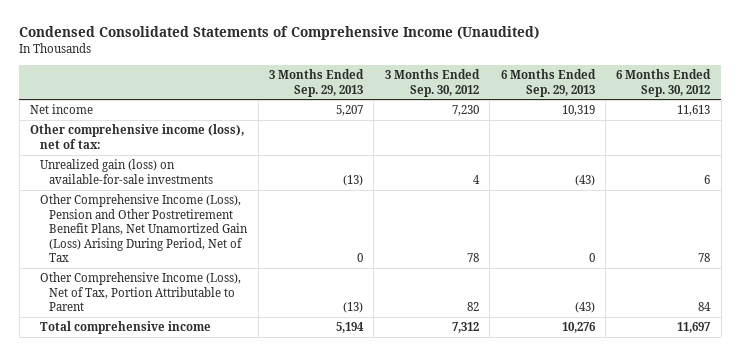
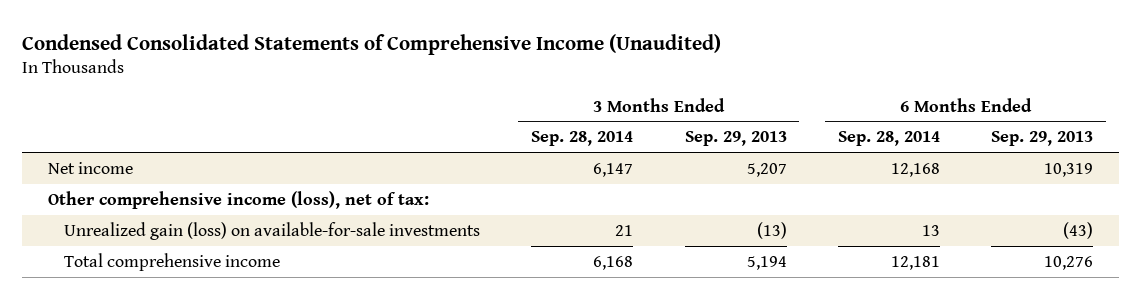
- | 3 Months Ended Sep. 29, 2013 | 3 Months Ended Sep. 30, 2012 | 6 Months Ended Sep. 29, 2013 | 6 Months Ended Sep. 30, 2012
+ | 3 Months Ended Sep. 28, 2014 | 3 Months Ended Sep. 29, 2013 | 6 Months Ended Sep. 28, 2014 | 6 Months Ended Sep. 29, 2013
- Other Comprehensive Income (Loss), Pension and Other Postretirement Benefit Plans, Net Unamortized Gain (Loss) Arising During Period, Net of Tax | 0 | 78 | 0 | 78
- Other Comprehensive Income (Loss), Net of Tax, Portion Attributable to Parent | (13) | 82 | (43) | 84

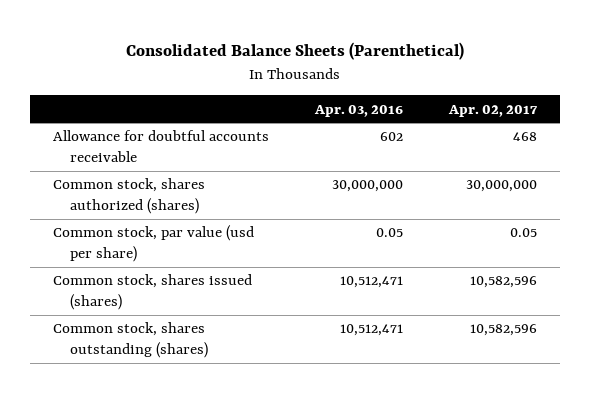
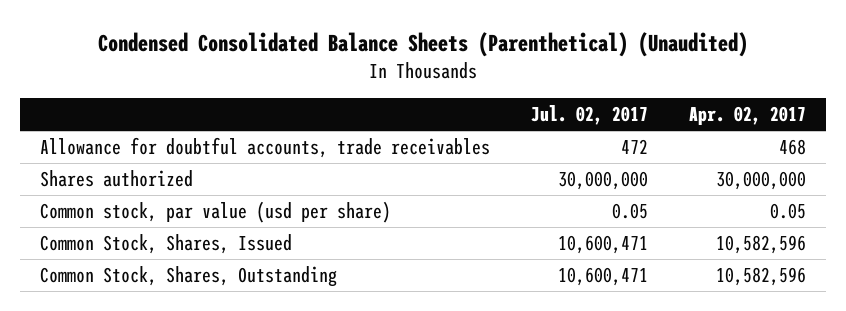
- Consolidated Balance Sheets (Parenthetical)
+ Condensed Consolidated Balance Sheets (Parenthetical) (Unaudited)
- | Apr. 03, 2016 | Apr. 02, 2017
+ | Jul. 02, 2017 | Apr. 02, 2017
- Allowance for doubtful accounts receivable | 602 | 468
- Common stock, shares authorized (shares) | 30,000,000 | 30,000,000
+ Allowance for doubtful accounts, trade receivables | 472 | 468
+ Shares authorized | 30,000,000 | 30,000,000
- Common stock, shares issued (shares) | 10,512,471 | 10,582,596
- Common stock, shares outstanding (shares) | 10,512,471 | 10,582,596
+ Common Stock, Shares, Issued | 10,600,471 | 10,582,596
+ Common Stock, Shares, Outstanding | 10,600,471 | 10,582,596

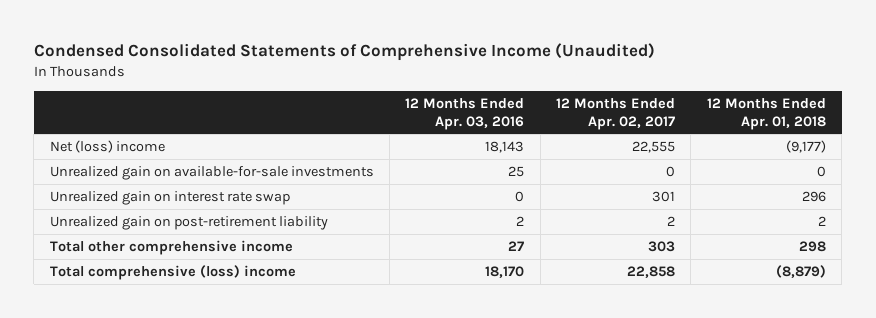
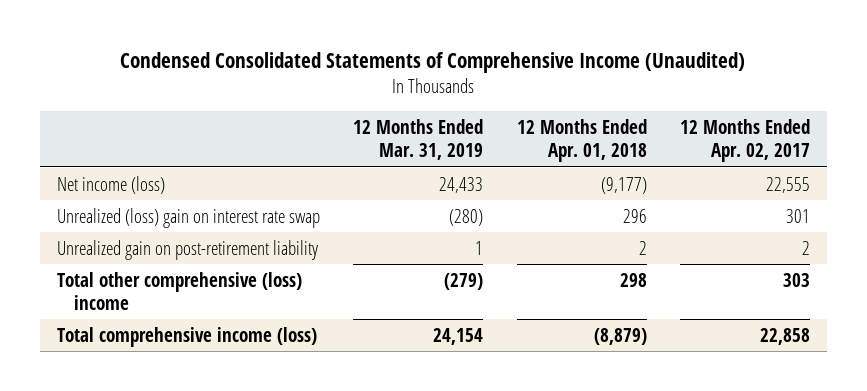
- | 12 Months Ended Apr. 03, 2016 | 12 Months Ended Apr. 02, 2017 | 12 Months Ended Apr. 01, 2018
+ | 12 Months Ended Mar. 31, 2019 | 12 Months Ended Apr. 01, 2018 | 12 Months Ended Apr. 02, 2017
- Net (loss) income | 18,143 | 22,555 | (9,177)
- Unrealized gain on available-for-sale investments | 25 | 0 | 0
- Unrealized gain on interest rate swap | 0 | 301 | 296
+ Net income (loss) | 24,433 | (9,177) | 22,555
+ Unrealized (loss) gain on interest rate swap | (280) | 296 | 301
- Total other comprehensive income | 27 | 303 | 298
- Total comprehensive (loss) income | 18,170 | 22,858 | (8,879)
+ Total other comprehensive (loss) income | (279) | 298 | 303
+ Total comprehensive income (loss) | 24,154 | (8,879) | 22,858

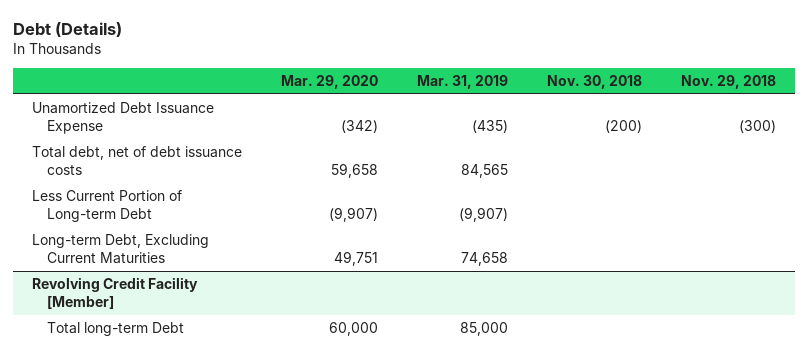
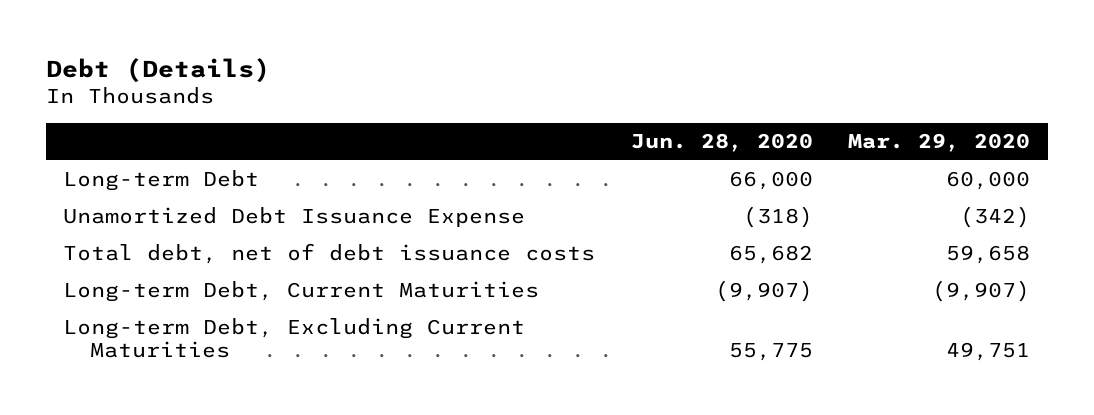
- | Mar. 29, 2020 | Mar. 31, 2019 | Nov. 30, 2018 | Nov. 29, 2018
+ | Jun. 28, 2020 | Mar. 29, 2020
+ Long-term Debt | 66,000 | 60,000
- Less Current Portion of Long-term Debt | (9,907) | (9,907) | |
+ Long-term Debt, Current Maturities | (9,907) | (9,907)
- Revolving Credit Facility [Member]
- Total long-term Debt | 60,000 | 85,000 | |

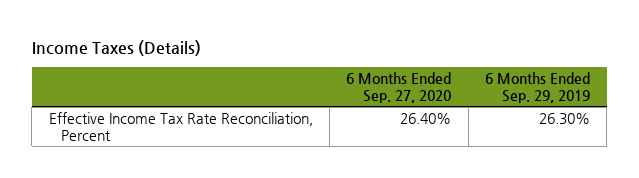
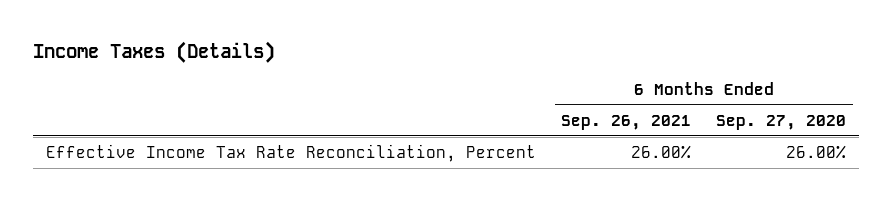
- | 6 Months Ended Sep. 27, 2020 | 6 Months Ended Sep. 29, 2019
+ | 6 Months Ended Sep. 26, 2021 | 6 Months Ended Sep. 27, 2020
- Effective Income Tax Rate Reconciliation, Percent | 26.40% | 26.30%
+ Effective Income Tax Rate Reconciliation, Percent | 26.00% | 26.00%

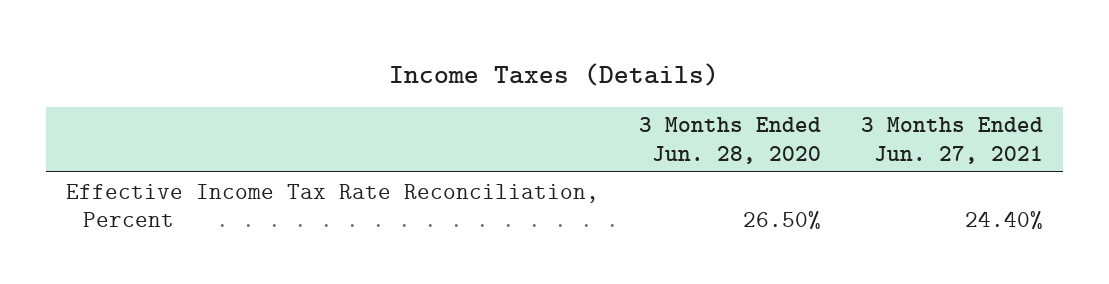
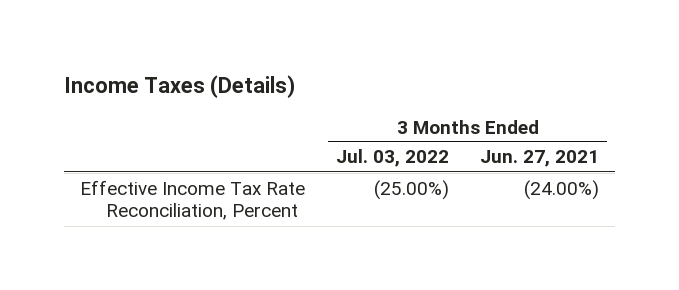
- | 3 Months Ended Jun. 28, 2020 | 3 Months Ended Jun. 27, 2021
+ | 3 Months Ended Jul. 03, 2022 | 3 Months Ended Jun. 27, 2021
- Effective Income Tax Rate Reconciliation, Percent | 26.50% | 24.40%
+ Effective Income Tax Rate Reconciliation, Percent | (25.00%) | (24.00%)

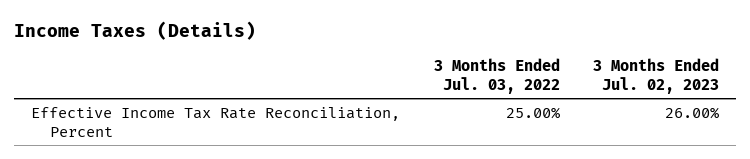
- | 3 Months Ended Jul. 03, 2022 | 3 Months Ended Jun. 27, 2021
+ | 3 Months Ended Jul. 03, 2022 | 3 Months Ended Jul. 02, 2023
- Effective Income Tax Rate Reconciliation, Percent | (25.00%) | (24.00%)
+ Effective Income Tax Rate Reconciliation, Percent | 25.00% | 26.00%

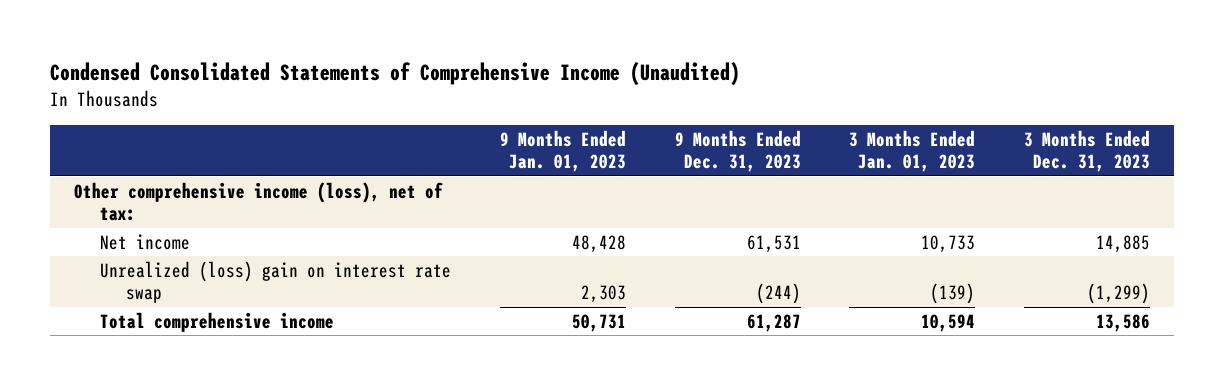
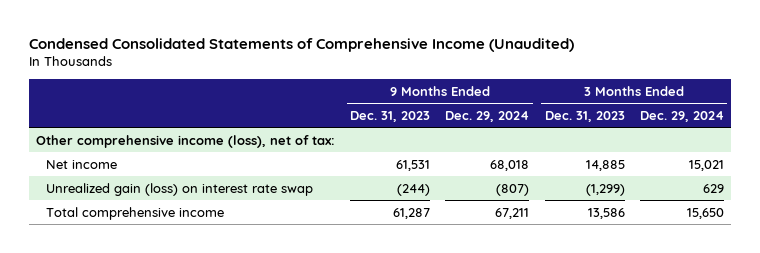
- | 9 Months Ended Jan. 01, 2023 | 9 Months Ended Dec. 31, 2023 | 3 Months Ended Jan. 01, 2023 | 3 Months Ended Dec. 31, 2023
+ | 9 Months Ended Dec. 31, 2023 | 9 Months Ended Dec. 29, 2024 | 3 Months Ended Dec. 31, 2023 | 3 Months Ended Dec. 29, 2024
- Unrealized (loss) gain on interest rate swap | 2,303 | (244) | (139) | (1,299)
+ Unrealized gain (loss) on interest rate swap | (244) | (807) | (1,299) | 629

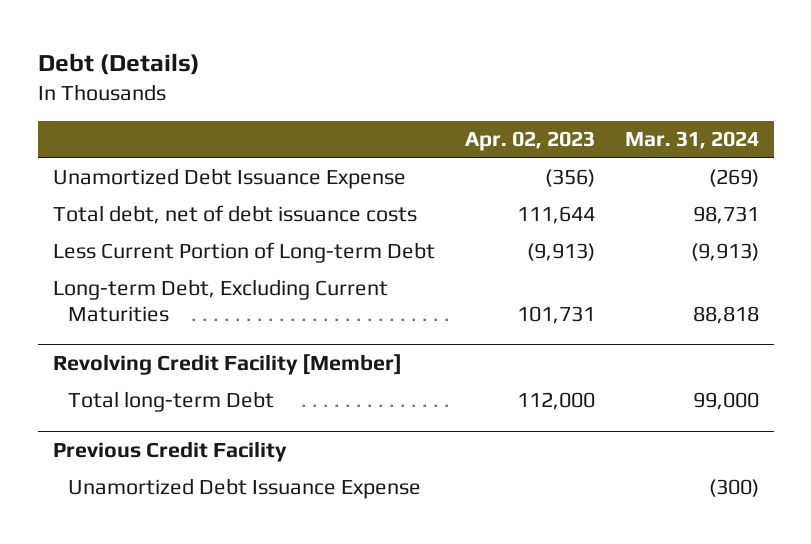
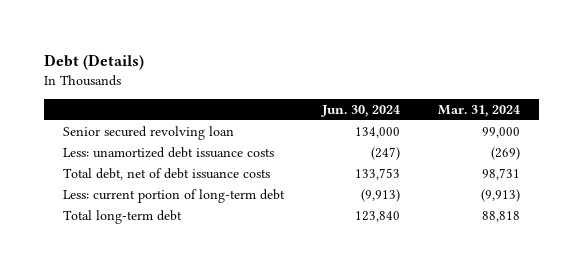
- | Apr. 02, 2023 | Mar. 31, 2024
+ | Jun. 30, 2024 | Mar. 31, 2024
- Unamortized Debt Issuance Expense | (356) | (269)
+ Senior secured revolving loan | 134,000 | 99,000
+ Less: unamortized debt issuance costs | (247) | (269)
- Less Current Portion of Long-term Debt | (9,913) | (9,913)
- Long-term Debt, Excluding Current Maturities | 101,731 | 88,818
- Revolving Credit Facility [Member]
- Total long-term Debt | 112,000 | 99,000
- Previous Credit Facility
- Unamortized Debt Issuance Expense | | (300)
+ Less: current portion of long-term debt | (9,913) | (9,913)
+ Total long-term debt | 123,840 | 88,818

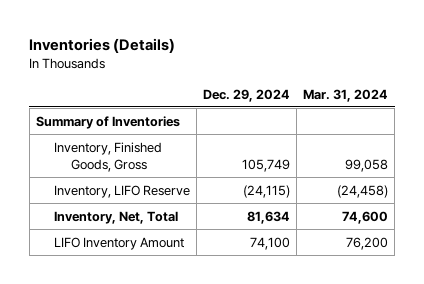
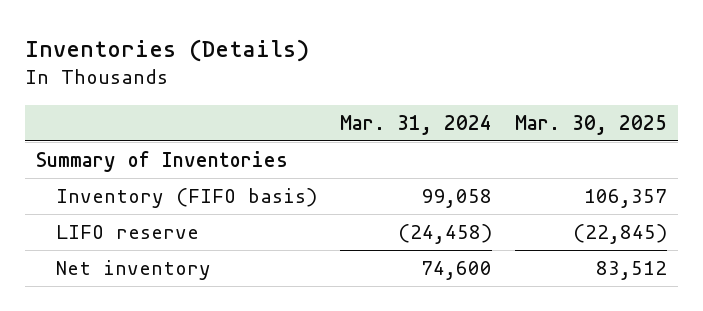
- | Dec. 29, 2024 | Mar. 31, 2024
+ | Mar. 31, 2024 | Mar. 30, 2025
- Inventory, Finished Goods, Gross | 105,749 | 99,058
- Inventory, LIFO Reserve | (24,115) | (24,458)
- Inventory, Net, Total | 81,634 | 74,600
- LIFO Inventory Amount | 74,100 | 76,200
+ Inventory (FIFO basis) | 99,058 | 106,357
+ LIFO reserve | (24,458) | (22,845)
+ Net inventory | 74,600 | 83,512

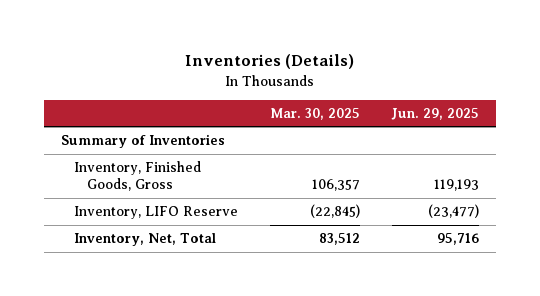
- | Mar. 31, 2024 | Mar. 30, 2025
+ | Mar. 30, 2025 | Jun. 29, 2025
- Inventory (FIFO basis) | 99,058 | 106,357
- LIFO reserve | (24,458) | (22,845)
- Net inventory | 74,600 | 83,512
+ Inventory, Finished Goods, Gross | 106,357 | 119,193
+ Inventory, LIFO Reserve | (22,845) | (23,477)
+ Inventory, Net, Total | 83,512 | 95,716

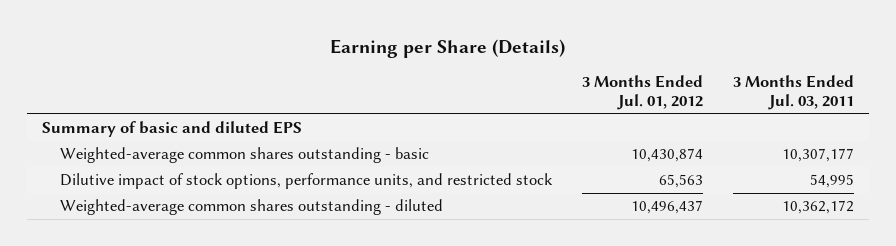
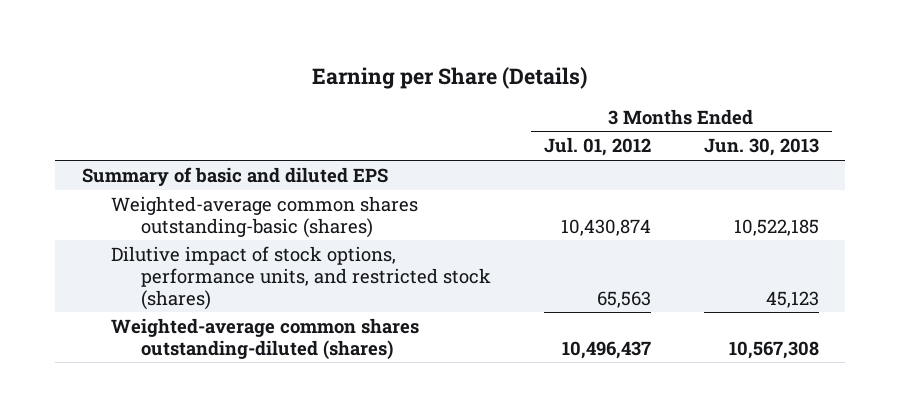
- | 3 Months Ended Jul. 01, 2012 | 3 Months Ended Jul. 03, 2011
+ | 3 Months Ended Jul. 01, 2012 | 3 Months Ended Jun. 30, 2013
- Weighted-average common shares outstanding - basic | 10,430,874 | 10,307,177
- Dilutive impact of stock options, performance units, and restricted stock | 65,563 | 54,995
- Weighted-average common shares outstanding - diluted | 10,496,437 | 10,362,172
+ Weighted-average common shares outstanding-basic (shares) | 10,430,874 | 10,522,185
+ Dilutive impact of stock options, performance units, and restricted stock (shares) | 65,563 | 45,123
+ Weighted-average common shares outstanding-diluted (shares) | 10,496,437 | 10,567,308

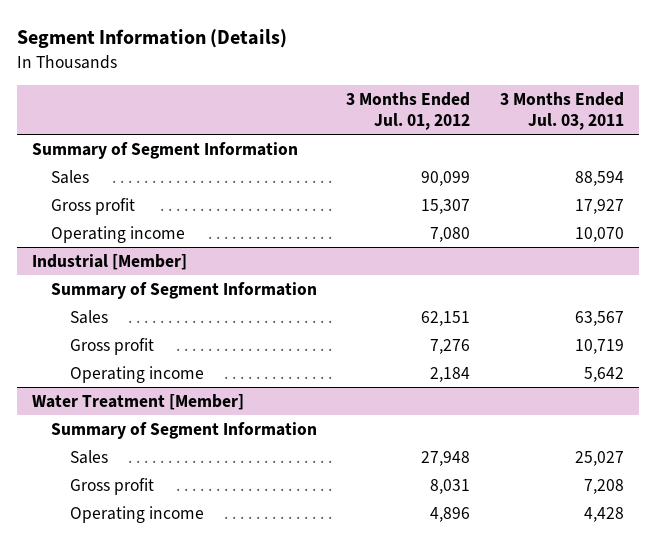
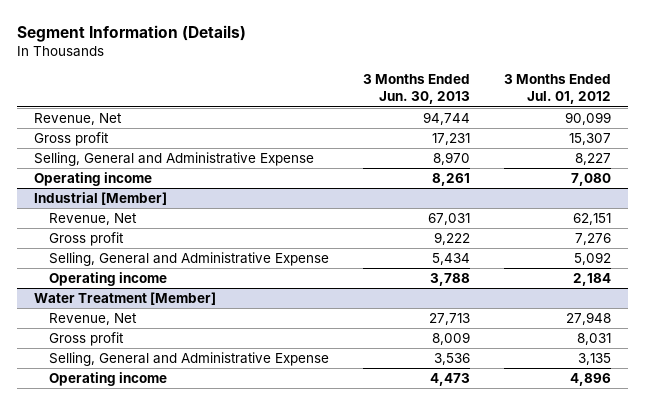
- | 3 Months Ended Jul. 01, 2012 | 3 Months Ended Jul. 03, 2011
+ | 3 Months Ended Jun. 30, 2013 | 3 Months Ended Jul. 01, 2012
- Summary of Segment Information
- Sales | 90,099 | 88,594
+ Revenue, Net | 94,744 | 90,099
+ Selling, General and Administrative Expense | 8,970 | 8,227
@ Industrial [Member]
- Summary of Segment Information
- Sales | 62,151 | 63,567
+ Revenue, Net | 67,031 | 62,151
+ Selling, General and Administrative Expense | 5,434 | 5,092
@ Water Treatment [Member]
- Summary of Segment Information
- Sales | 27,948 | 25,027
+ Revenue, Net | 27,713 | 27,948
+ Selling, General and Administrative Expense | 3,536 | 3,135

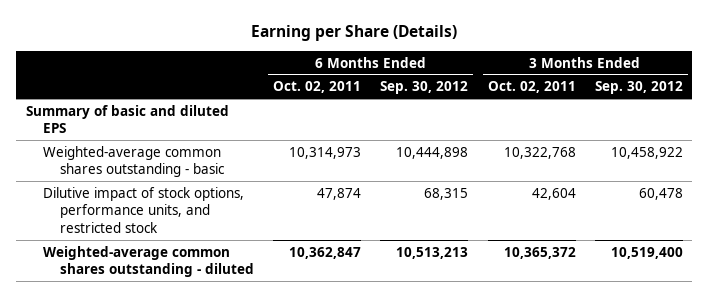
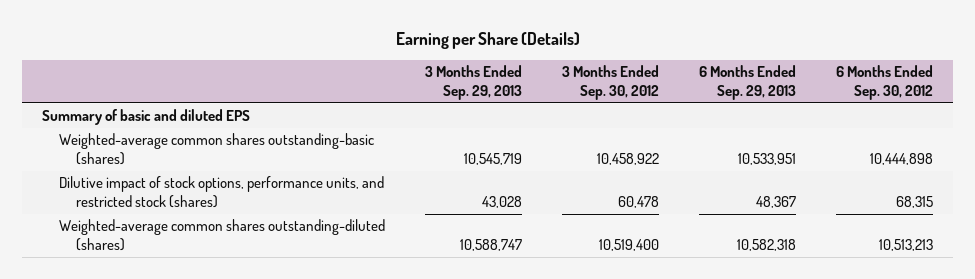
- | 6 Months Ended Oct. 02, 2011 | 6 Months Ended Sep. 30, 2012 | 3 Months Ended Oct. 02, 2011 | 3 Months Ended Sep. 30, 2012
+ | 3 Months Ended Sep. 29, 2013 | 3 Months Ended Sep. 30, 2012 | 6 Months Ended Sep. 29, 2013 | 6 Months Ended Sep. 30, 2012
- Weighted-average common shares outstanding - basic | 10,314,973 | 10,444,898 | 10,322,768 | 10,458,922
- Dilutive impact of stock options, performance units, and restricted stock | 47,874 | 68,315 | 42,604 | 60,478
- Weighted-average common shares outstanding - diluted | 10,362,847 | 10,513,213 | 10,365,372 | 10,519,400
+ Weighted-average common shares outstanding-basic (shares) | 10,545,719 | 10,458,922 | 10,533,951 | 10,444,898
+ Dilutive impact of stock options, performance units, and restricted stock (shares) | 43,028 | 60,478 | 48,367 | 68,315
+ Weighted-average common shares outstanding-diluted (shares) | 10,588,747 | 10,519,400 | 10,582,318 | 10,513,213

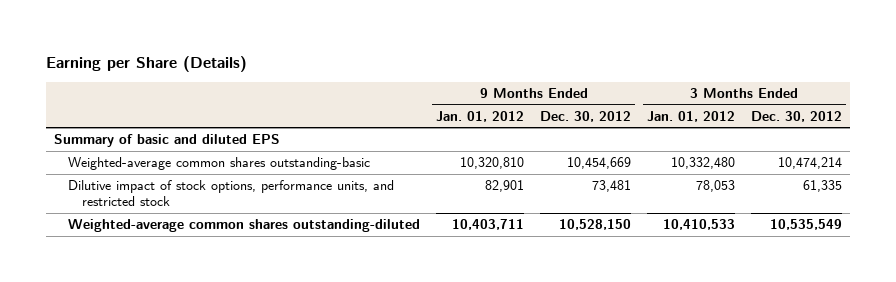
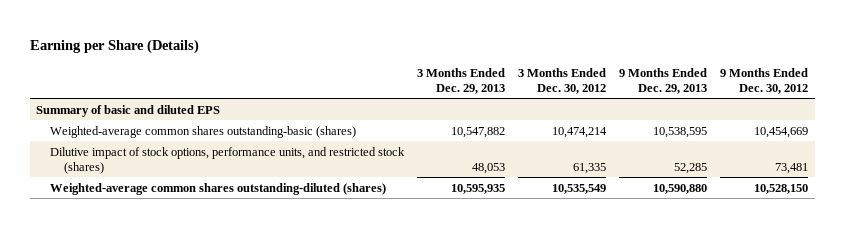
- | 9 Months Ended Jan. 01, 2012 | 9 Months Ended Dec. 30, 2012 | 3 Months Ended Jan. 01, 2012 | 3 Months Ended Dec. 30, 2012
+ | 3 Months Ended Dec. 29, 2013 | 3 Months Ended Dec. 30, 2012 | 9 Months Ended Dec. 29, 2013 | 9 Months Ended Dec. 30, 2012
- Weighted-average common shares outstanding-basic | 10,320,810 | 10,454,669 | 10,332,480 | 10,474,214
- Dilutive impact of stock options, performance units, and restricted stock | 82,901 | 73,481 | 78,053 | 61,335
- Weighted-average common shares outstanding-diluted | 10,403,711 | 10,528,150 | 10,410,533 | 10,535,549
+ Weighted-average common shares outstanding-basic (shares) | 10,547,882 | 10,474,214 | 10,538,595 | 10,454,669
+ Dilutive impact of stock options, performance units, and restricted stock (shares) | 48,053 | 61,335 | 52,285 | 73,481
+ Weighted-average common shares outstanding-diluted (shares) | 10,595,935 | 10,535,549 | 10,590,880 | 10,528,150

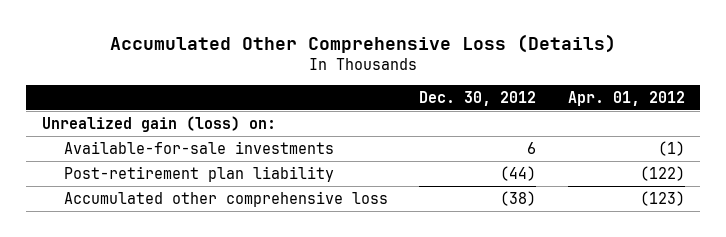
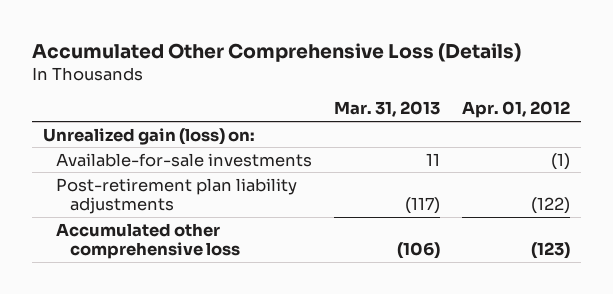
- | Dec. 30, 2012 | Apr. 01, 2012
+ | Mar. 31, 2013 | Apr. 01, 2012
- Post-retirement plan liability | (44) | (122)
+ Post-retirement plan liability adjustments | (117) | (122)

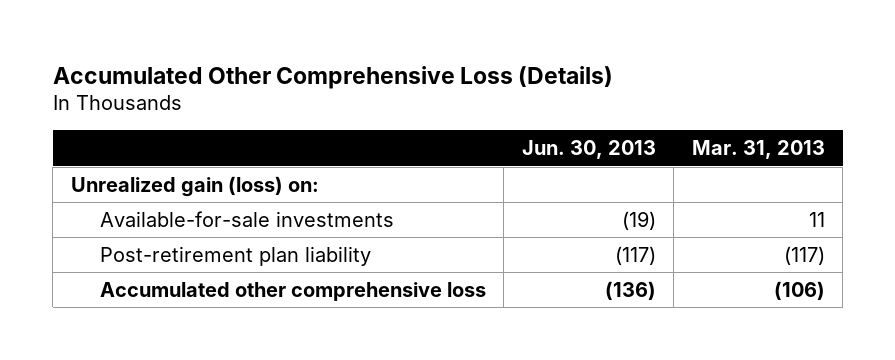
- | Mar. 31, 2013 | Apr. 01, 2012
+ | Jun. 30, 2013 | Mar. 31, 2013
- Post-retirement plan liability adjustments | (117) | (122)
+ Post-retirement plan liability | (117) | (117)

